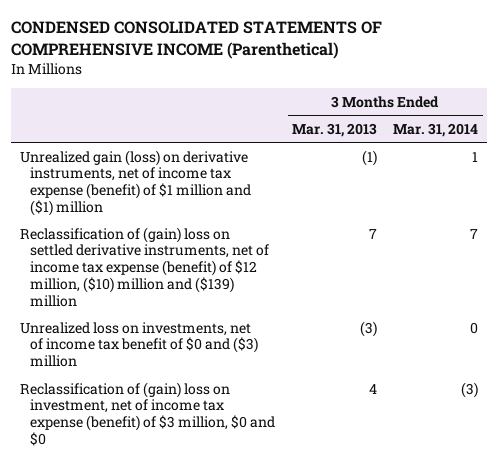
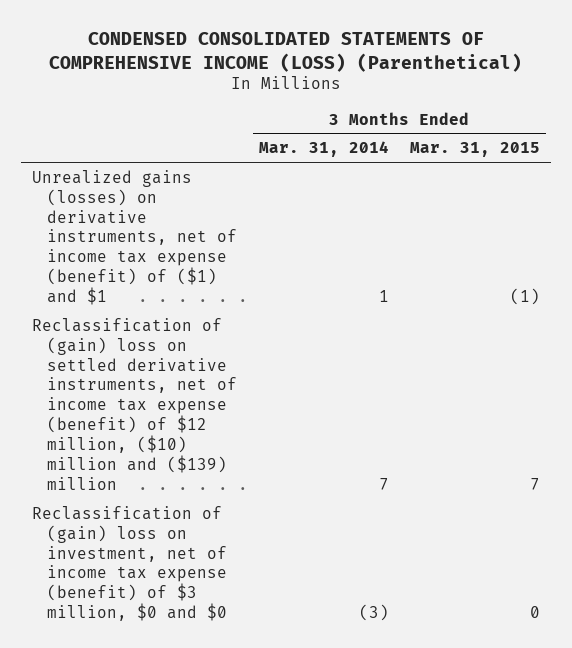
- CONDENSED CONSOLIDATED STATEMENTS OF COMPREHENSIVE INCOME (Parenthetical)
+ CONDENSED CONSOLIDATED STATEMENTS OF COMPREHENSIVE INCOME (LOSS) (Parenthetical)
- | 3 Months Ended Mar. 31, 2013 | 3 Months Ended Mar. 31, 2014
+ | 3 Months Ended Mar. 31, 2014 | 3 Months Ended Mar. 31, 2015
- Unrealized gain (loss) on derivative instruments, net of income tax expense (benefit) of $1 million and ($1) million | (1) | 1
+ Unrealized gains (losses) on derivative instruments, net of income tax expense (benefit) of ($1) and $1 | 1 | (1)
- Unrealized loss on investments, net of income tax benefit of $0 and ($3) million | (3) | 0

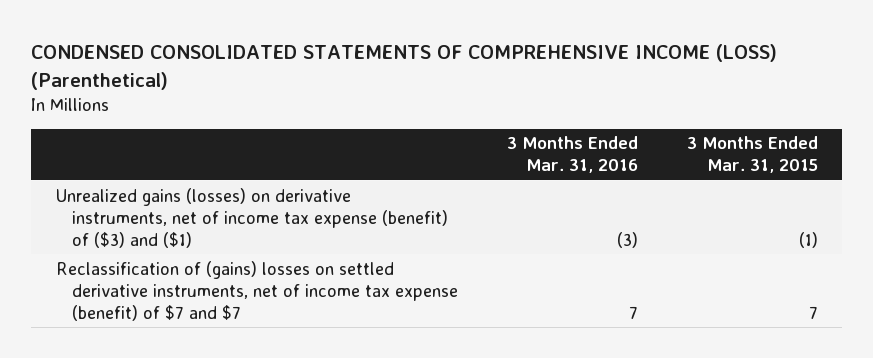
- | 3 Months Ended Mar. 31, 2014 | 3 Months Ended Mar. 31, 2015
+ | 3 Months Ended Mar. 31, 2016 | 3 Months Ended Mar. 31, 2015
- Unrealized gains (losses) on derivative instruments, net of income tax expense (benefit) of ($1) and $1 | 1 | (1)
- Reclassification of (gain) loss on settled derivative instruments, net of income tax expense (benefit) of $12 million, ($10) million and ($139) million | 7 | 7
- Reclassification of (gain) loss on investment, net of income tax expense (benefit) of $3 million, $0 and $0 | (3) | 0
+ Unrealized gains (losses) on derivative instruments, net of income tax expense (benefit) of ($3) and ($1) | (3) | (1)
+ Reclassification of (gains) losses on settled derivative instruments, net of income tax expense (benefit) of $7 and $7 | 7 | 7

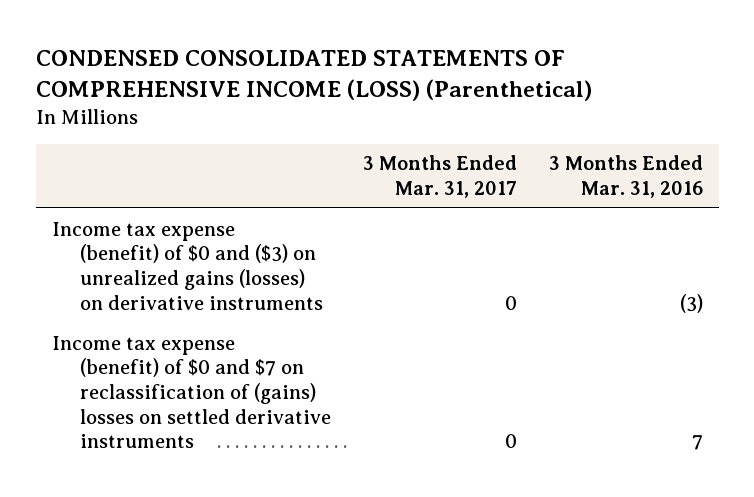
- | 3 Months Ended Mar. 31, 2016 | 3 Months Ended Mar. 31, 2015
+ | 3 Months Ended Mar. 31, 2017 | 3 Months Ended Mar. 31, 2016
- Unrealized gains (losses) on derivative instruments, net of income tax expense (benefit) of ($3) and ($1) | (3) | (1)
- Reclassification of (gains) losses on settled derivative instruments, net of income tax expense (benefit) of $7 and $7 | 7 | 7
+ Income tax expense (benefit) of $0 and ($3) on unrealized gains (losses) on derivative instruments | 0 | (3)
+ Income tax expense (benefit) of $0 and $7 on reclassification of (gains) losses on settled derivative instruments | 0 | 7

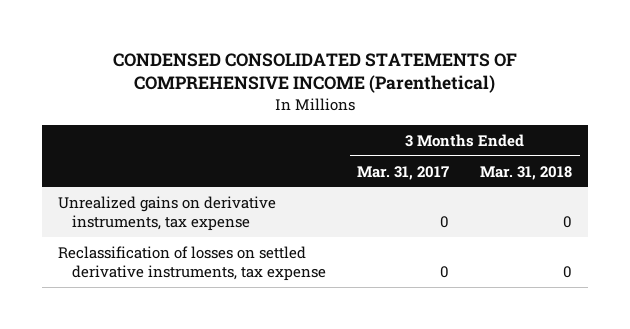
- CONDENSED CONSOLIDATED STATEMENTS OF COMPREHENSIVE INCOME (LOSS) (Parenthetical)
+ CONDENSED CONSOLIDATED STATEMENTS OF COMPREHENSIVE INCOME (Parenthetical)
- | 3 Months Ended Mar. 31, 2017 | 3 Months Ended Mar. 31, 2016
+ | 3 Months Ended Mar. 31, 2017 | 3 Months Ended Mar. 31, 2018
- Income tax expense (benefit) of $0 and ($3) on unrealized gains (losses) on derivative instruments | 0 | (3)
- Income tax expense (benefit) of $0 and $7 on reclassification of (gains) losses on settled derivative instruments | 0 | 7
+ Unrealized gains on derivative instruments, tax expense | 0 | 0
+ Reclassification of losses on settled derivative instruments, tax expense | 0 | 0

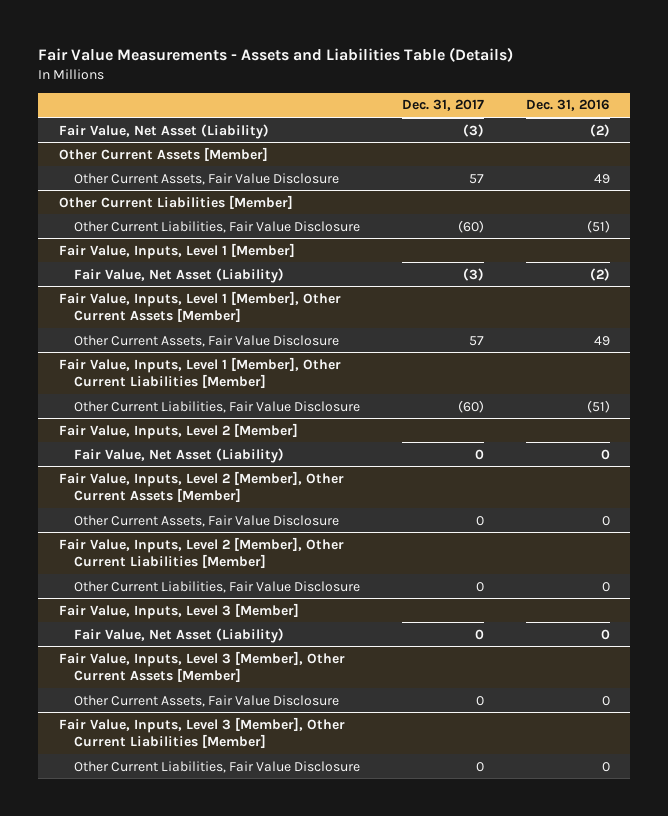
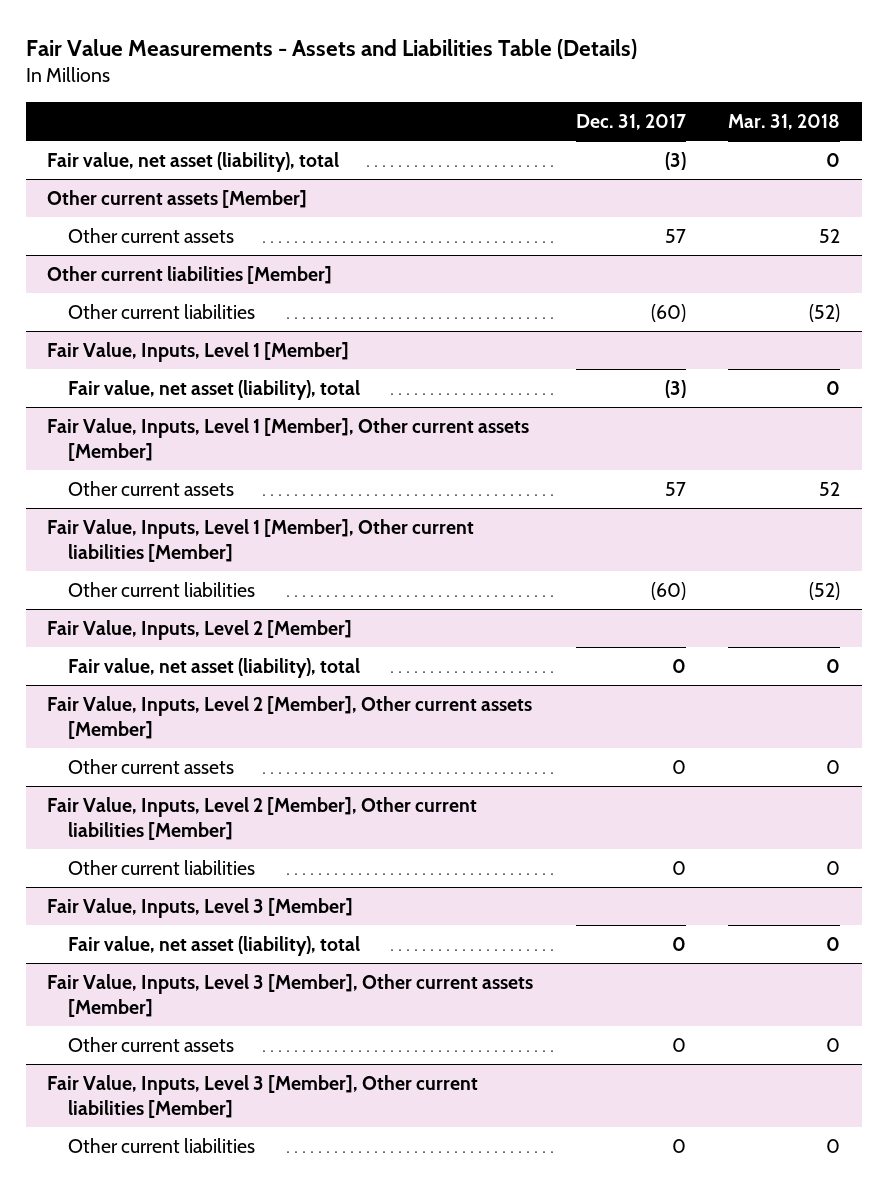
- | Dec. 31, 2017 | Dec. 31, 2016
+ | Dec. 31, 2017 | Mar. 31, 2018
- Fair Value, Net Asset (Liability) | (3) | (2)
- Other Current Assets [Member]
- Other Current Assets, Fair Value Disclosure | 57 | 49
- Other Current Liabilities [Member]
- Other Current Liabilities, Fair Value Disclosure | (60) | (51)
+ Fair value, net asset (liability), total | (3) | 0
+ Other current assets [Member]
+ Other current assets | 57 | 52
+ Other current liabilities [Member]
+ Other current liabilities | (60) | (52)
@ Fair Value, Inputs, Level 1 [Member]
- Fair Value, Net Asset (Liability) | (3) | (2)
- Fair Value, Inputs, Level 1 [Member], Other Current Assets [Member]
- Other Current Assets, Fair Value Disclosure | 57 | 49
- Fair Value, Inputs, Level 1 [Member], Other Current Liabilities [Member]
- Other Current Liabilities, Fair Value Disclosure | (60) | (51)
@ Fair Value, Inputs, Level 1 [Member]
+ Fair value, net asset (liability), total | (3) | 0
+ Fair Value, Inputs, Level 1 [Member], Other current assets [Member]
+ Other current assets | 57 | 52
+ Fair Value, Inputs, Level 1 [Member], Other current liabilities [Member]
+ Other current liabilities | (60) | (52)
@ Fair Value, Inputs, Level 2 [Member]
- Fair Value, Net Asset (Liability) | 0 | 0
- Fair Value, Inputs, Level 2 [Member], Other Current Assets [Member]
- Other Current Assets, Fair Value Disclosure | 0 | 0
- Fair Value, Inputs, Level 2 [Member], Other Current Liabilities [Member]
- Other Current Liabilities, Fair Value Disclosure | 0 | 0
@ Fair Value, Inputs, Level 2 [Member]
+ Fair value, net asset (liability), total | 0 | 0
+ Fair Value, Inputs, Level 2 [Member], Other current assets [Member]
+ Other current assets | 0 | 0
+ Fair Value, Inputs, Level 2 [Member], Other current liabilities [Member]
+ Other current liabilities | 0 | 0
@ Fair Value, Inputs, Level 3 [Member]
- Fair Value, Net Asset (Liability) | 0 | 0
- Fair Value, Inputs, Level 3 [Member], Other Current Assets [Member]
- Other Current Assets, Fair Value Disclosure | 0 | 0
- Fair Value, Inputs, Level 3 [Member], Other Current Liabilities [Member]
- Other Current Liabilities, Fair Value Disclosure | 0 | 0
@ Fair Value, Inputs, Level 3 [Member]
+ Fair value, net asset (liability), total | 0 | 0
+ Fair Value, Inputs, Level 3 [Member], Other current assets [Member]
+ Other current assets | 0 | 0
+ Fair Value, Inputs, Level 3 [Member], Other current liabilities [Member]
+ Other current liabilities | 0 | 0

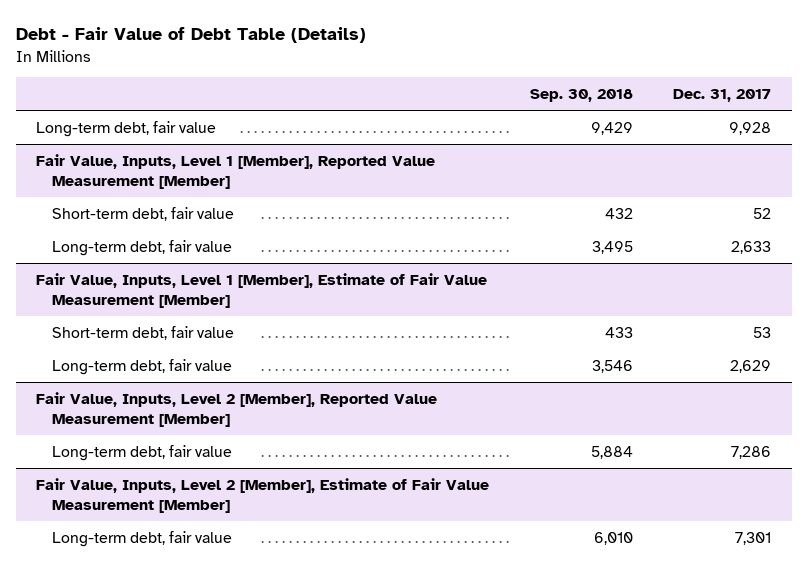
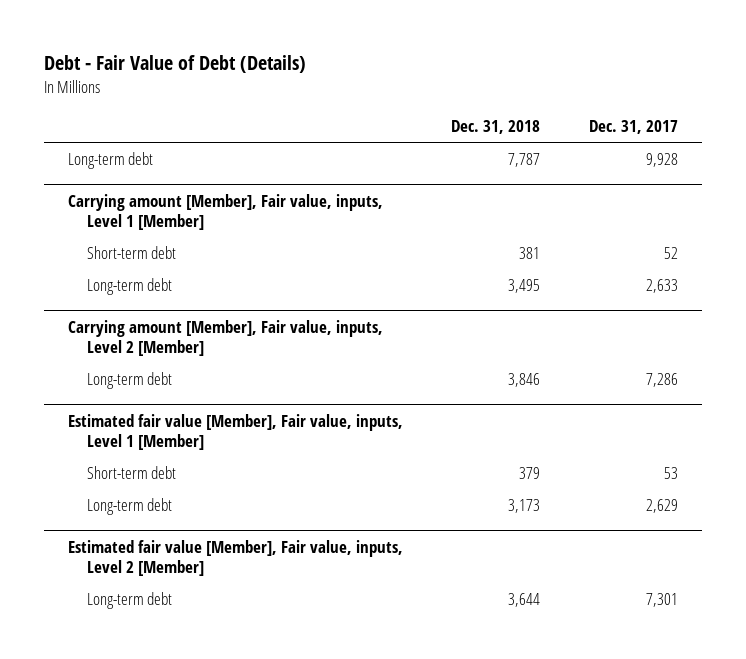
- Debt - Fair Value of Debt Table (Details)
+ Debt - Fair Value of Debt (Details)
- | Sep. 30, 2018 | Dec. 31, 2017
+ | Dec. 31, 2018 | Dec. 31, 2017
- Long-term debt, fair value | 9,429 | 9,928
- Fair Value, Inputs, Level 1 [Member], Reported Value Measurement [Member]
- Short-term debt, fair value | 432 | 52
- Long-term debt, fair value | 3,495 | 2,633
- Fair Value, Inputs, Level 1 [Member], Estimate of Fair Value Measurement [Member]
- Short-term debt, fair value | 433 | 53
- Long-term debt, fair value | 3,546 | 2,629
- Fair Value, Inputs, Level 2 [Member], Reported Value Measurement [Member]
- Long-term debt, fair value | 5,884 | 7,286
- Fair Value, Inputs, Level 2 [Member], Estimate of Fair Value Measurement [Member]
- Long-term debt, fair value | 6,010 | 7,301
+ Long-term debt | 7,787 | 9,928
+ Carrying amount [Member], Fair value, inputs, Level 1 [Member]
+ Short-term debt | 381 | 52
+ Long-term debt | 3,495 | 2,633
+ Carrying amount [Member], Fair value, inputs, Level 2 [Member]
+ Long-term debt | 3,846 | 7,286
+ Estimated fair value [Member], Fair value, inputs, Level 1 [Member]
+ Short-term debt | 379 | 53
+ Long-term debt | 3,173 | 2,629
+ Estimated fair value [Member], Fair value, inputs, Level 2 [Member]
+ Long-term debt | 3,644 | 7,301

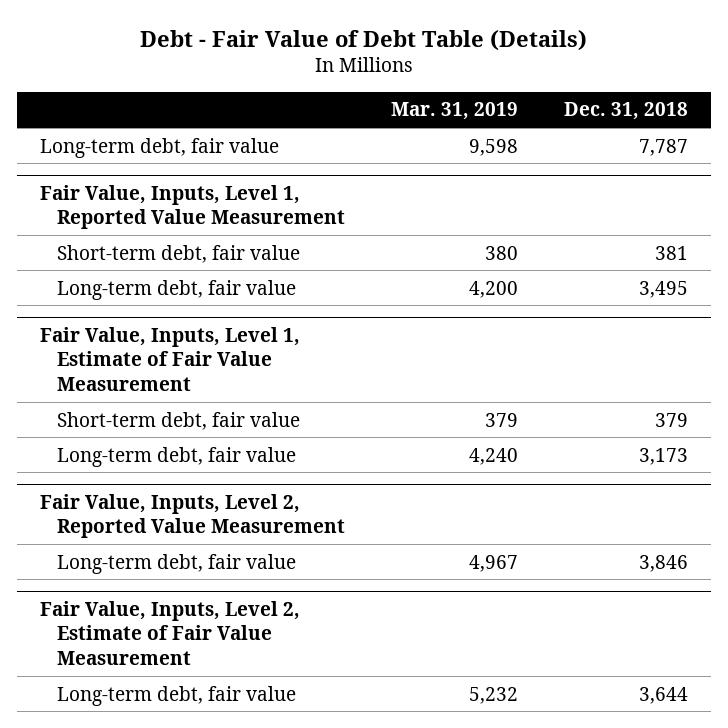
- Debt - Fair Value of Debt (Details)
+ Debt - Fair Value of Debt Table (Details)
- | Dec. 31, 2018 | Dec. 31, 2017
+ | Mar. 31, 2019 | Dec. 31, 2018
- Long-term debt | 7,787 | 9,928
- Carrying amount [Member], Fair value, inputs, Level 1 [Member]
- Short-term debt | 381 | 52
- Long-term debt | 3,495 | 2,633
- Carrying amount [Member], Fair value, inputs, Level 2 [Member]
- Long-term debt | 3,846 | 7,286
- Estimated fair value [Member], Fair value, inputs, Level 1 [Member]
- Short-term debt | 379 | 53
- Long-term debt | 3,173 | 2,629
- Estimated fair value [Member], Fair value, inputs, Level 2 [Member]
- Long-term debt | 3,644 | 7,301
+ Long-term debt, fair value | 9,598 | 7,787
+ Fair Value, Inputs, Level 1, Reported Value Measurement
+ Short-term debt, fair value | 380 | 381
+ Long-term debt, fair value | 4,200 | 3,495
+ Fair Value, Inputs, Level 1, Estimate of Fair Value Measurement
+ Short-term debt, fair value | 379 | 379
+ Long-term debt, fair value | 4,240 | 3,173
+ Fair Value, Inputs, Level 2, Reported Value Measurement
+ Long-term debt, fair value | 4,967 | 3,846
+ Fair Value, Inputs, Level 2, Estimate of Fair Value Measurement
+ Long-term debt, fair value | 5,232 | 3,644

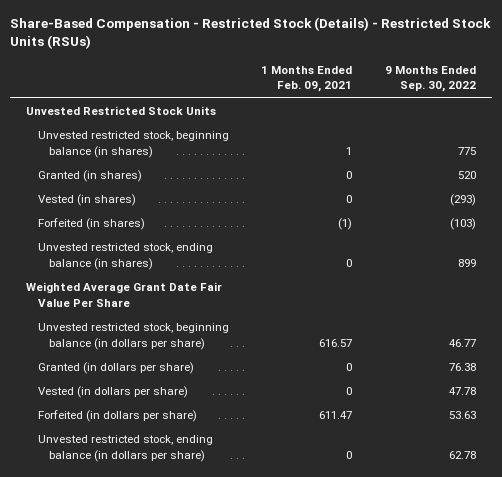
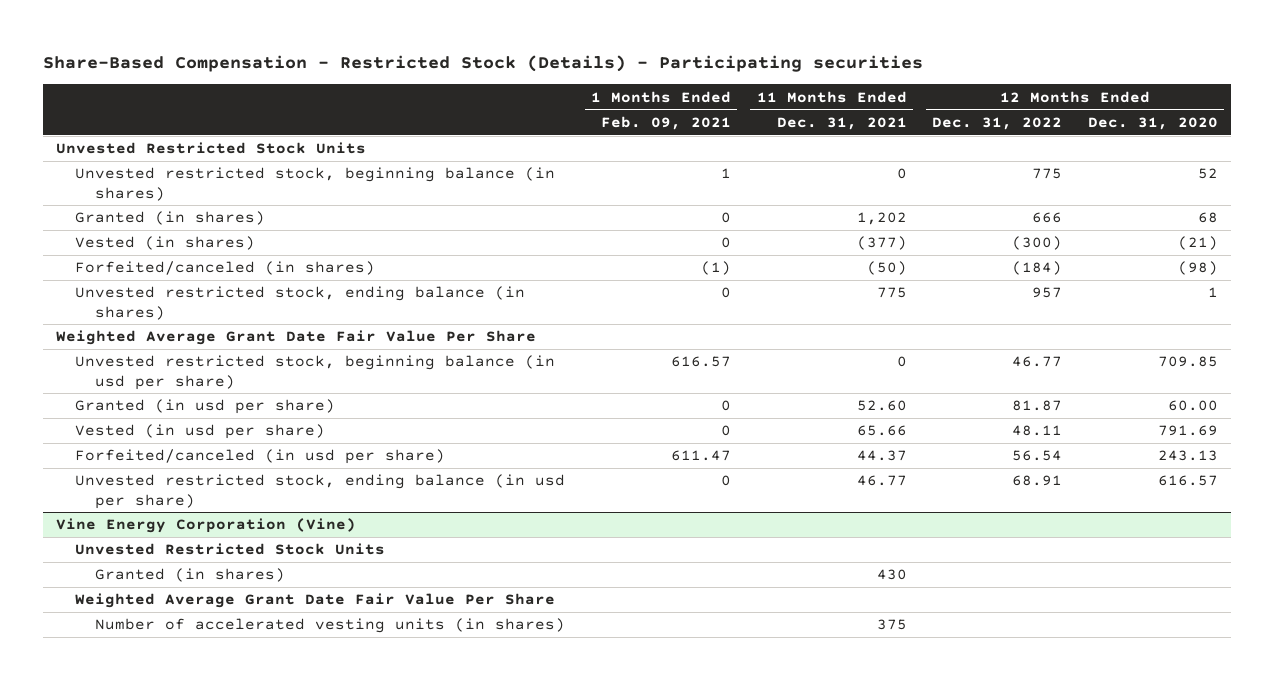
- Share-Based Compensation - Restricted Stock (Details) - Restricted Stock Units (RSUs)
+ Share-Based Compensation - Restricted Stock (Details) - Participating securities
- | 1 Months Ended Feb. 09, 2021 | 9 Months Ended Sep. 30, 2022
+ | 1 Months Ended Feb. 09, 2021 | 11 Months Ended Dec. 31, 2021 | 12 Months Ended Dec. 31, 2022 | 12 Months Ended Dec. 31, 2020
- Forfeited (in shares) | (1) | (103)
+ Forfeited/canceled (in shares) | (1) | (50) | (184) | (98)
- Unvested restricted stock, beginning balance (in dollars per share) | 616.57 | 46.77
- Granted (in dollars per share) | 0 | 76.38
- Vested (in dollars per share) | 0 | 47.78
- Forfeited (in dollars per share) | 611.47 | 53.63
- Unvested restricted stock, ending balance (in dollars per share) | 0 | 62.78
+ Unvested restricted stock, beginning balance (in usd per share) | 616.57 | 0 | 46.77 | 709.85
+ Granted (in usd per share) | 0 | 52.60 | 81.87 | 60.00
+ Vested (in usd per share) | 0 | 65.66 | 48.11 | 791.69
+ Forfeited/canceled (in usd per share) | 611.47 | 44.37 | 56.54 | 243.13
+ Unvested restricted stock, ending balance (in usd per share) | 0 | 46.77 | 68.91 | 616.57
+ Vine Energy Corporation (Vine)
+ Unvested Restricted Stock Units
+ Granted (in shares) | | 430 | |
+ Weighted Average Grant Date Fair Value Per Share
+ Number of accelerated vesting units (in shares) | | 375 | |

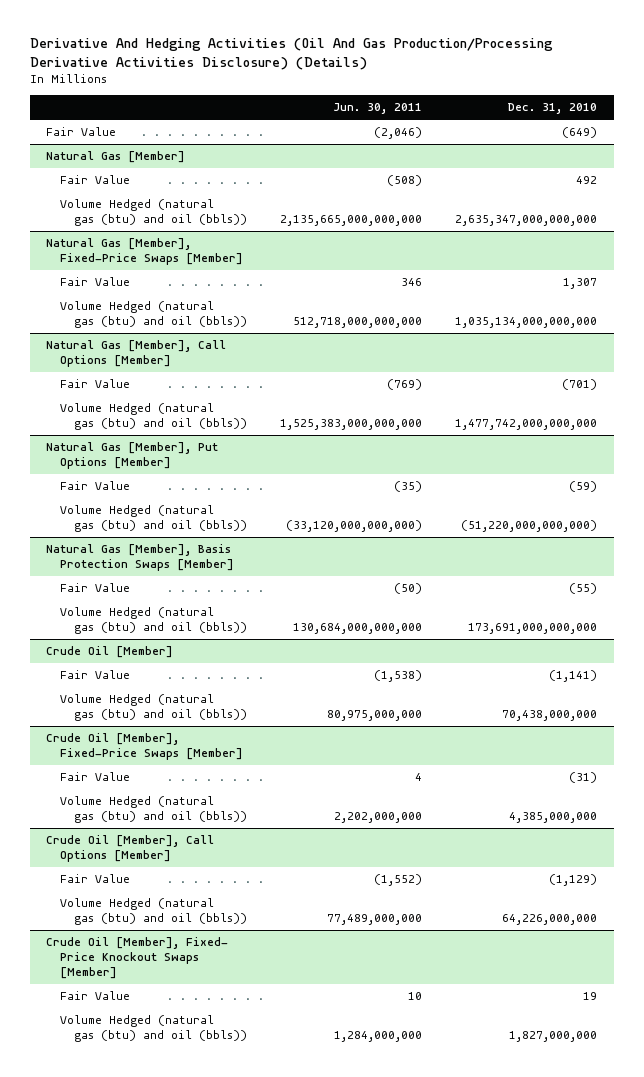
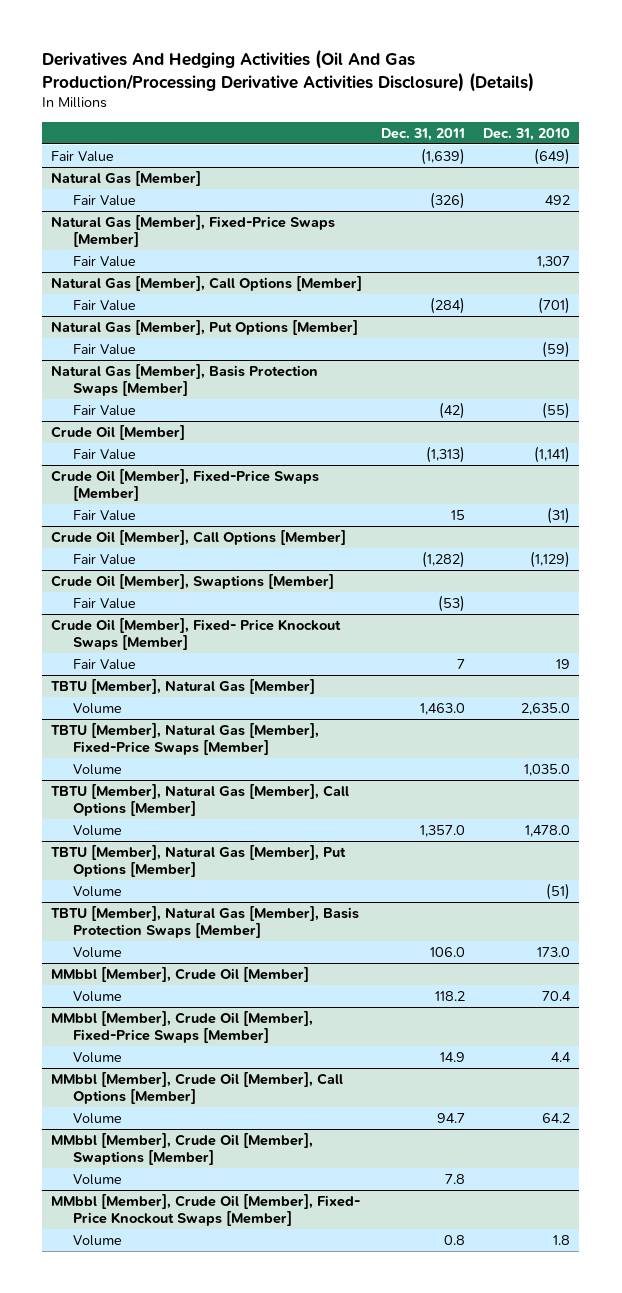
- Derivative And Hedging Activities (Oil And Gas Production/Processing Derivative Activities Disclosure) (Details)
+ Derivatives And Hedging Activities (Oil And Gas Production/Processing Derivative Activities Disclosure) (Details)
- | Jun. 30, 2011 | Dec. 31, 2010
+ | Dec. 31, 2011 | Dec. 31, 2010
@ Natural Gas [Member]
- Volume Hedged (natural gas (btu) and oil (bbls)) | 2,135,665,000,000,000 | 2,635,347,000,000,000
@ Natural Gas [Member], Fixed-Price Swaps [Member]
- Volume Hedged (natural gas (btu) and oil (bbls)) | 512,718,000,000,000 | 1,035,134,000,000,000
@ Natural Gas [Member], Call Options [Member]
- Volume Hedged (natural gas (btu) and oil (bbls)) | 1,525,383,000,000,000 | 1,477,742,000,000,000
@ Natural Gas [Member], Put Options [Member]
- Volume Hedged (natural gas (btu) and oil (bbls)) | (33,120,000,000,000) | (51,220,000,000,000)
@ Natural Gas [Member], Basis Protection Swaps [Member]
- Volume Hedged (natural gas (btu) and oil (bbls)) | 130,684,000,000,000 | 173,691,000,000,000
@ Crude Oil [Member]
- Volume Hedged (natural gas (btu) and oil (bbls)) | 80,975,000,000 | 70,438,000,000
@ Crude Oil [Member], Fixed-Price Swaps [Member]
- Volume Hedged (natural gas (btu) and oil (bbls)) | 2,202,000,000 | 4,385,000,000
@ Crude Oil [Member], Call Options [Member]
- Volume Hedged (natural gas (btu) and oil (bbls)) | 77,489,000,000 | 64,226,000,000
+ Crude Oil [Member], Swaptions [Member]
+ Fair Value | (53) |
@ Crude Oil [Member], Fixed- Price Knockout Swaps [Member]
- Volume Hedged (natural gas (btu) and oil (bbls)) | 1,284,000,000 | 1,827,000,000
+ TBTU [Member], Natural Gas [Member]
+ Volume | 1,463.0 | 2,635.0
+ TBTU [Member], Natural Gas [Member], Fixed-Price Swaps [Member]
+ Volume | | 1,035.0
+ TBTU [Member], Natural Gas [Member], Call Options [Member]
+ Volume | 1,357.0 | 1,478.0
+ TBTU [Member], Natural Gas [Member], Put Options [Member]
+ Volume | | (51)
+ TBTU [Member], Natural Gas [Member], Basis Protection Swaps [Member]
+ Volume | 106.0 | 173.0
+ MMbbl [Member], Crude Oil [Member]
+ Volume | 118.2 | 70.4
+ MMbbl [Member], Crude Oil [Member], Fixed-Price Swaps [Member]
+ Volume | 14.9 | 4.4
+ MMbbl [Member], Crude Oil [Member], Call Options [Member]
+ Volume | 94.7 | 64.2
+ MMbbl [Member], Crude Oil [Member], Swaptions [Member]
+ Volume | 7.8 |
+ MMbbl [Member], Crude Oil [Member], Fixed- Price Knockout Swaps [Member]
+ Volume | 0.8 | 1.8

